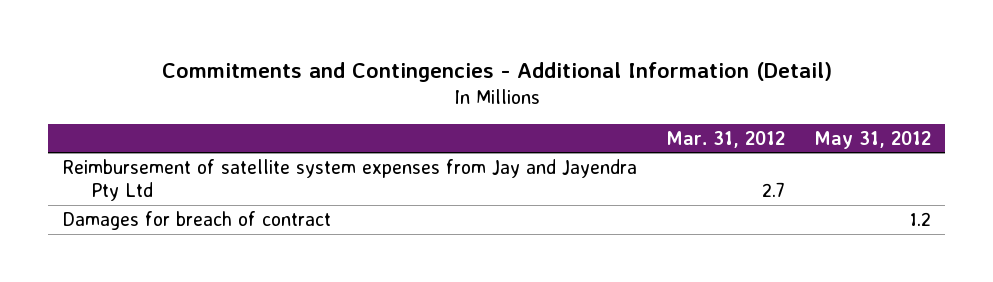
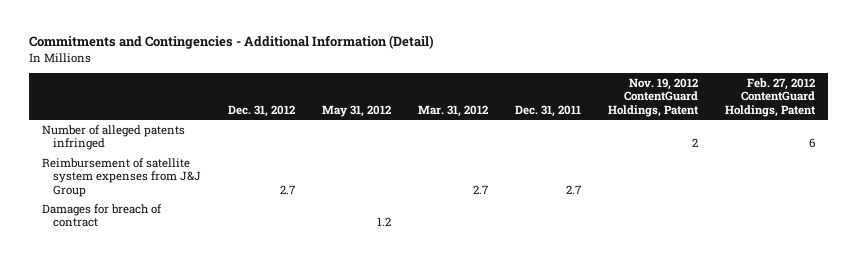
- | Mar. 31, 2012 | May 31, 2012
+ | Dec. 31, 2012 | May 31, 2012 | Mar. 31, 2012 | Dec. 31, 2011 | Nov. 19, 2012 ContentGuard Holdings, Patent | Feb. 27, 2012 ContentGuard Holdings, Patent
- Reimbursement of satellite system expenses from Jay and Jayendra Pty Ltd | 2.7 |
+ Number of alleged patents infringed | | | | | 2 | 6
+ Reimbursement of satellite system expenses from J&J Group | 2.7 | | 2.7 | 2.7 | |

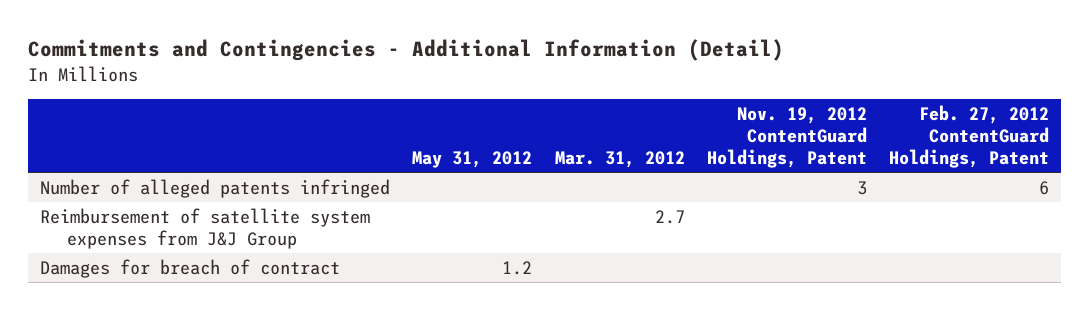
- | Dec. 31, 2012 | May 31, 2012 | Mar. 31, 2012 | Dec. 31, 2011 | Nov. 19, 2012 ContentGuard Holdings, Patent | Feb. 27, 2012 ContentGuard Holdings, Patent
+ | May 31, 2012 | Mar. 31, 2012 | Nov. 19, 2012 ContentGuard Holdings, Patent | Feb. 27, 2012 ContentGuard Holdings, Patent
- Number of alleged patents infringed | | | | | 2 | 6
+ Number of alleged patents infringed | | | 3 | 6

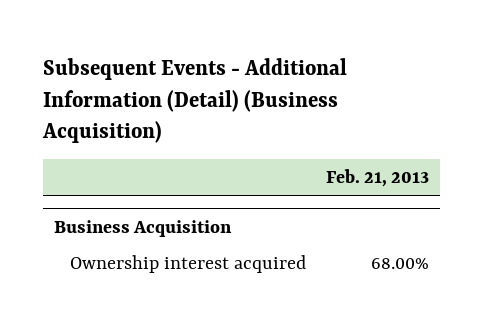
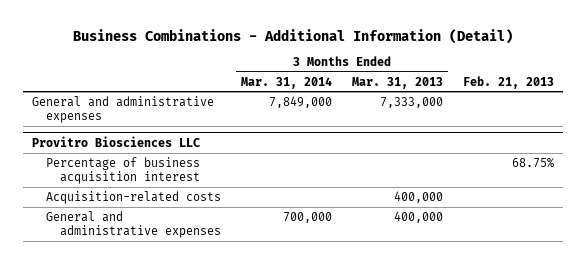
- Subsequent Events - Additional Information (Detail) (Business Acquisition)
+ Business Combinations - Additional Information (Detail)
- | Feb. 21, 2013
+ | 3 Months Ended Mar. 31, 2014 | 3 Months Ended Mar. 31, 2013 | Feb. 21, 2013
- Business Acquisition
- Ownership interest acquired | 68.00%
+ General and administrative expenses | 7,849,000 | 7,333,000 |
+ Provitro Biosciences LLC
+ Percentage of business acquisition interest | | | 68.75%
+ Acquisition-related costs | | 400,000 |
+ General and administrative expenses | 700,000 | 400,000 |

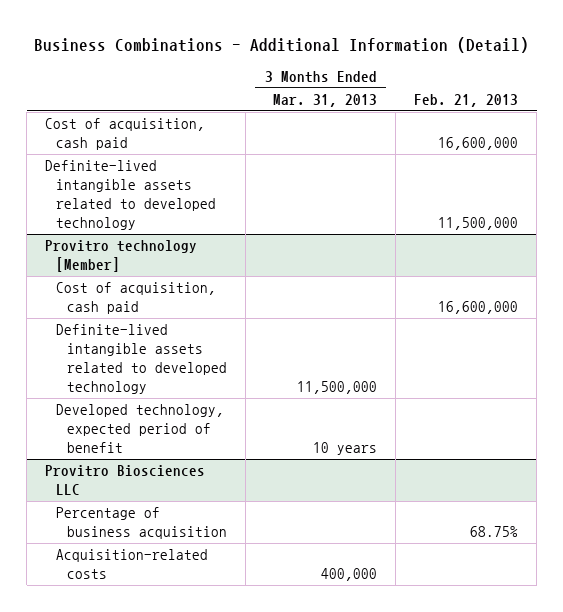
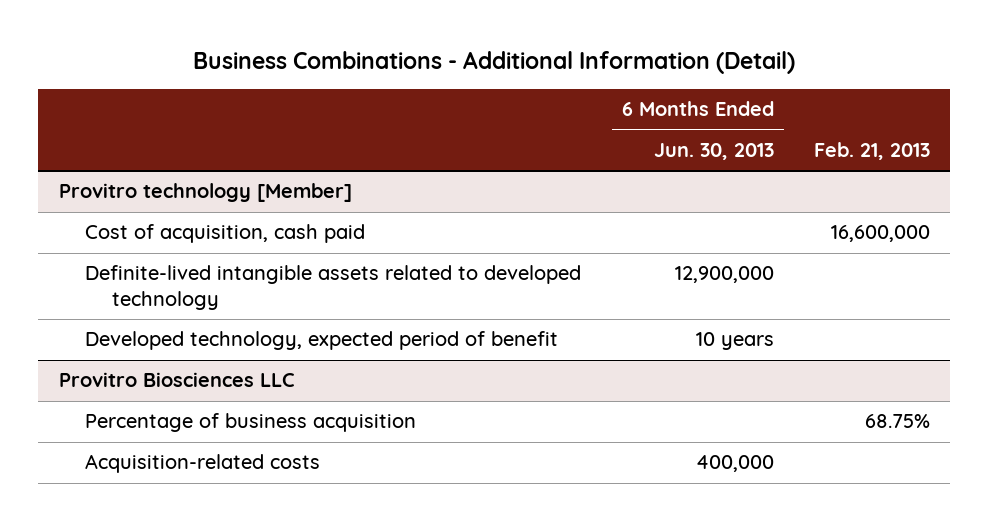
- | 3 Months Ended Mar. 31, 2013 | Feb. 21, 2013
+ | 6 Months Ended Jun. 30, 2013 | Feb. 21, 2013
- Cost of acquisition, cash paid | | 16,600,000
- Definite-lived intangible assets related to developed technology | | 11,500,000

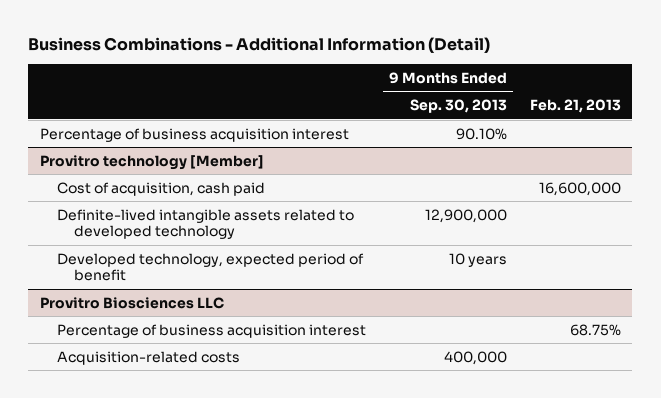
- | 6 Months Ended Jun. 30, 2013 | Feb. 21, 2013
+ | 9 Months Ended Sep. 30, 2013 | Feb. 21, 2013
+ Percentage of business acquisition interest | 90.10% |
@ Provitro Biosciences LLC
- Percentage of business acquisition | | 68.75%
+ Percentage of business acquisition interest | | 68.75%

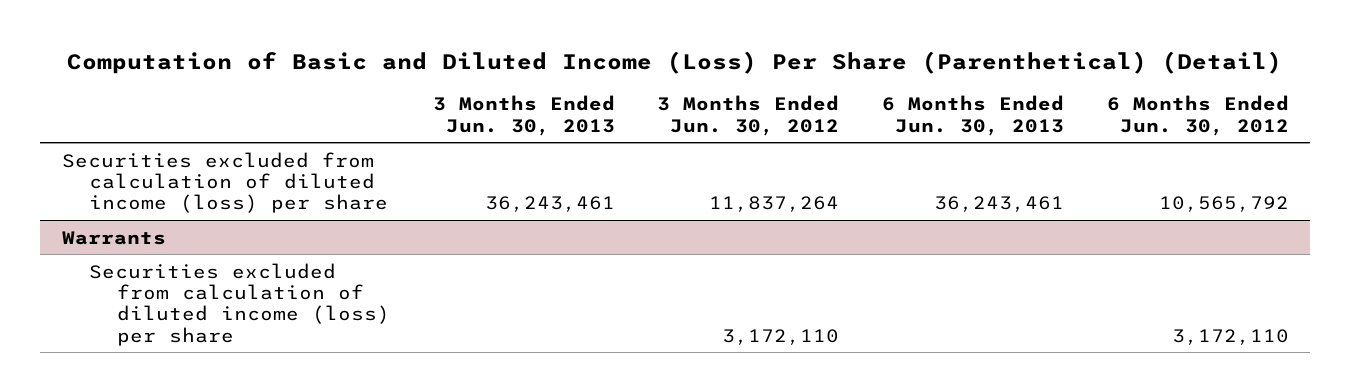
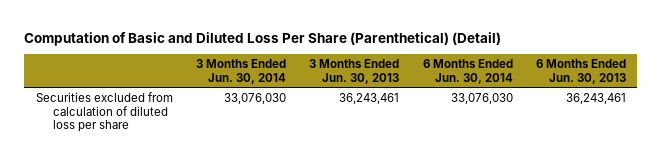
- Computation of Basic and Diluted Income (Loss) Per Share (Parenthetical) (Detail)
+ Computation of Basic and Diluted Loss Per Share (Parenthetical) (Detail)
- | 3 Months Ended Jun. 30, 2013 | 3 Months Ended Jun. 30, 2012 | 6 Months Ended Jun. 30, 2013 | 6 Months Ended Jun. 30, 2012
+ | 3 Months Ended Jun. 30, 2014 | 3 Months Ended Jun. 30, 2013 | 6 Months Ended Jun. 30, 2014 | 6 Months Ended Jun. 30, 2013
- Securities excluded from calculation of diluted income (loss) per share | 36,243,461 | 11,837,264 | 36,243,461 | 10,565,792
- Warrants
- Securities excluded from calculation of diluted income (loss) per share | | 3,172,110 | | 3,172,110
+ Securities excluded from calculation of diluted loss per share | 33,076,030 | 36,243,461 | 33,076,030 | 36,243,461

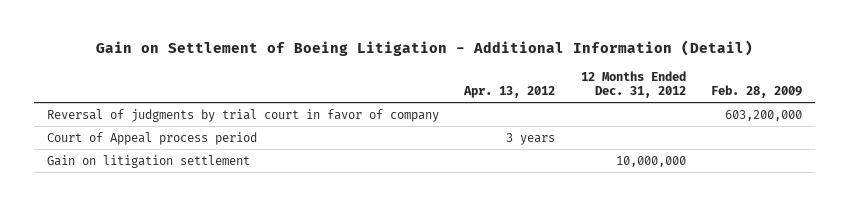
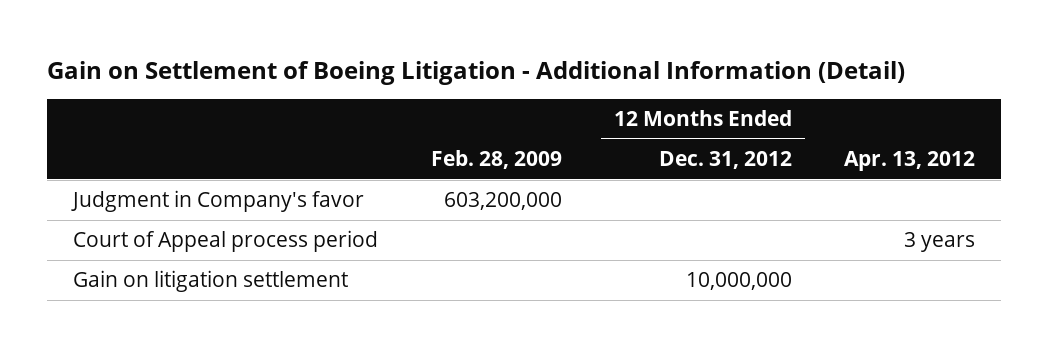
- | Apr. 13, 2012 | 12 Months Ended Dec. 31, 2012 | Feb. 28, 2009
+ | Feb. 28, 2009 | 12 Months Ended Dec. 31, 2012 | Apr. 13, 2012
- Reversal of judgments by trial court in favor of company | | | 603,200,000
+ Judgment in Company's favor | 603,200,000 | |

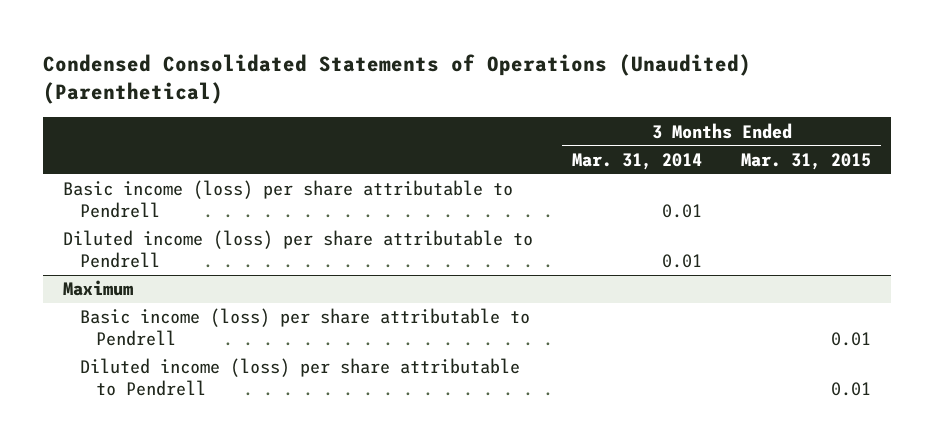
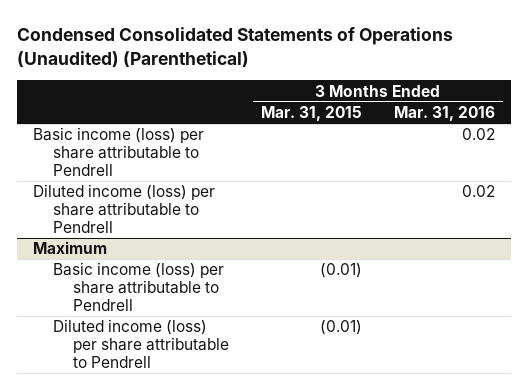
- | 3 Months Ended Mar. 31, 2014 | 3 Months Ended Mar. 31, 2015
+ | 3 Months Ended Mar. 31, 2015 | 3 Months Ended Mar. 31, 2016
@ Maximum
- Basic income (loss) per share attributable to Pendrell | | 0.01
- Diluted income (loss) per share attributable to Pendrell | | 0.01
+ Basic income (loss) per share attributable to Pendrell | (0.01) |
+ Diluted income (loss) per share attributable to Pendrell | (0.01) |

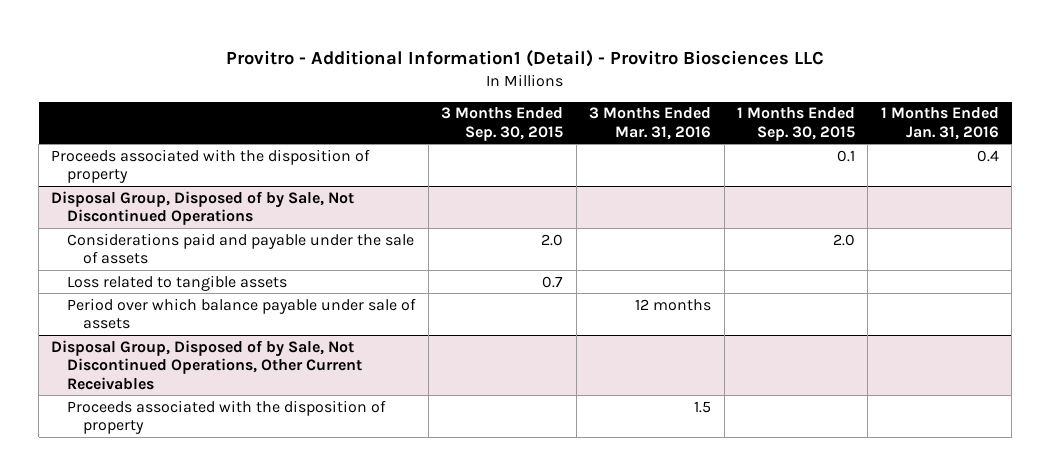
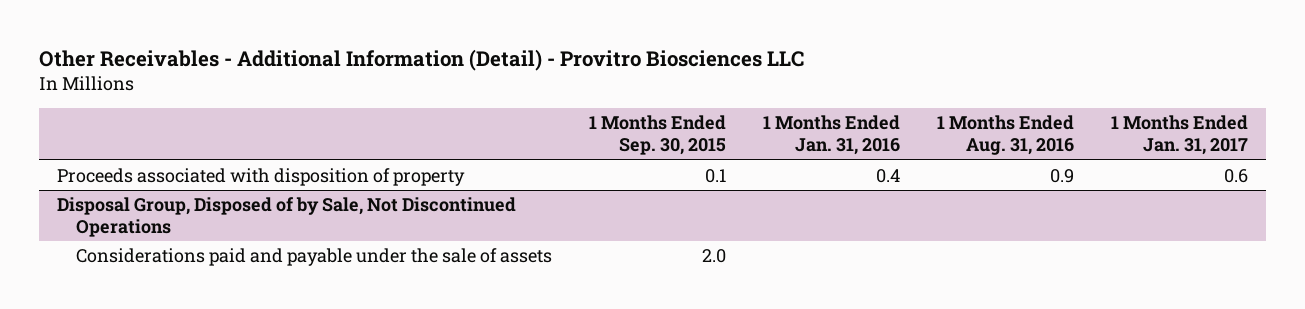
- Provitro - Additional Information1 (Detail) - Provitro Biosciences LLC
+ Other Receivables - Additional Information (Detail) - Provitro Biosciences LLC
- | 3 Months Ended Sep. 30, 2015 | 3 Months Ended Mar. 31, 2016 | 1 Months Ended Sep. 30, 2015 | 1 Months Ended Jan. 31, 2016
+ | 1 Months Ended Sep. 30, 2015 | 1 Months Ended Jan. 31, 2016 | 1 Months Ended Aug. 31, 2016 | 1 Months Ended Jan. 31, 2017
- Proceeds associated with the disposition of property | | | 0.1 | 0.4
+ Proceeds associated with disposition of property | 0.1 | 0.4 | 0.9 | 0.6
@ Disposal Group, Disposed of by Sale, Not Discontinued Operations
- Loss related to tangible assets | 0.7 | | |
- Period over which balance payable under sale of assets | | 12 months | |
- Disposal Group, Disposed of by Sale, Not Discontinued Operations, Other Current Receivables
- Proceeds associated with the disposition of property | | 1.5 | |

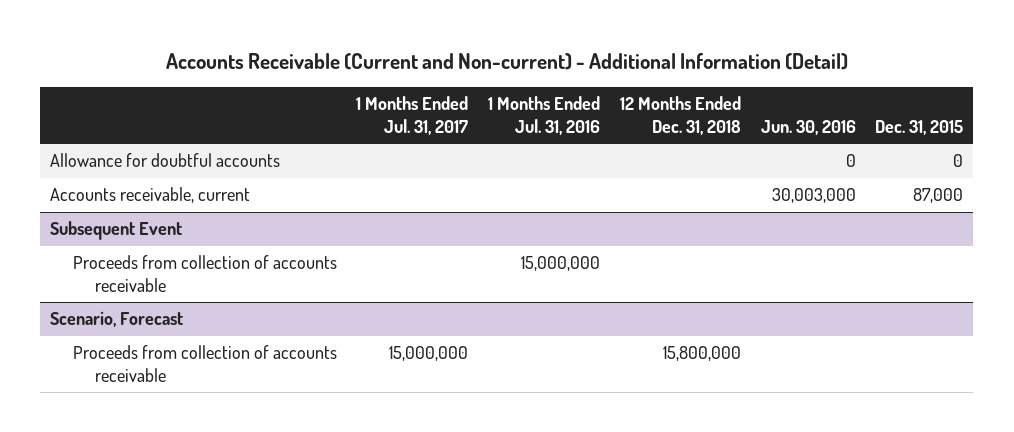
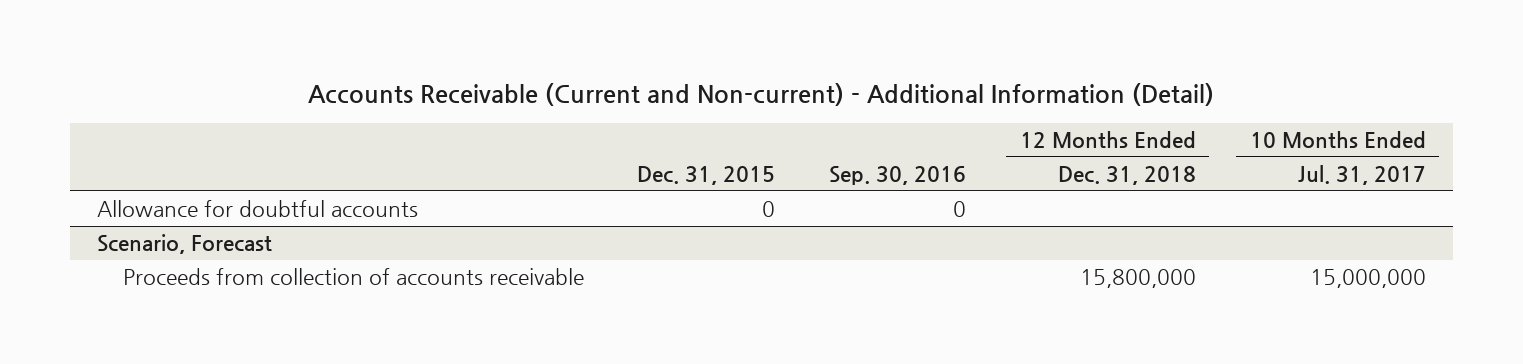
- | 1 Months Ended Jul. 31, 2017 | 1 Months Ended Jul. 31, 2016 | 12 Months Ended Dec. 31, 2018 | Jun. 30, 2016 | Dec. 31, 2015
+ | Dec. 31, 2015 | Sep. 30, 2016 | 12 Months Ended Dec. 31, 2018 | 10 Months Ended Jul. 31, 2017
- Accounts receivable, current | | | | 30,003,000 | 87,000
- Subsequent Event
- Proceeds from collection of accounts receivable | | 15,000,000 | | |

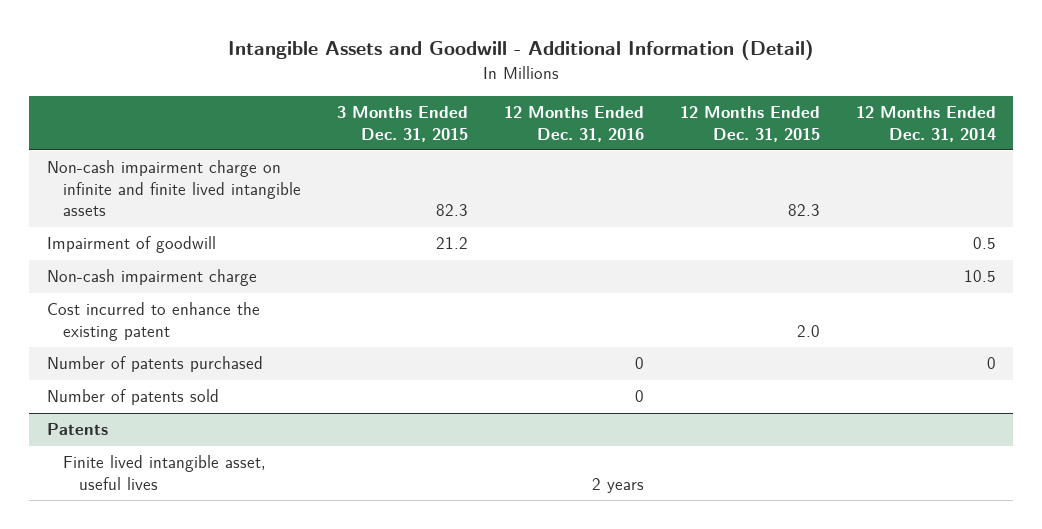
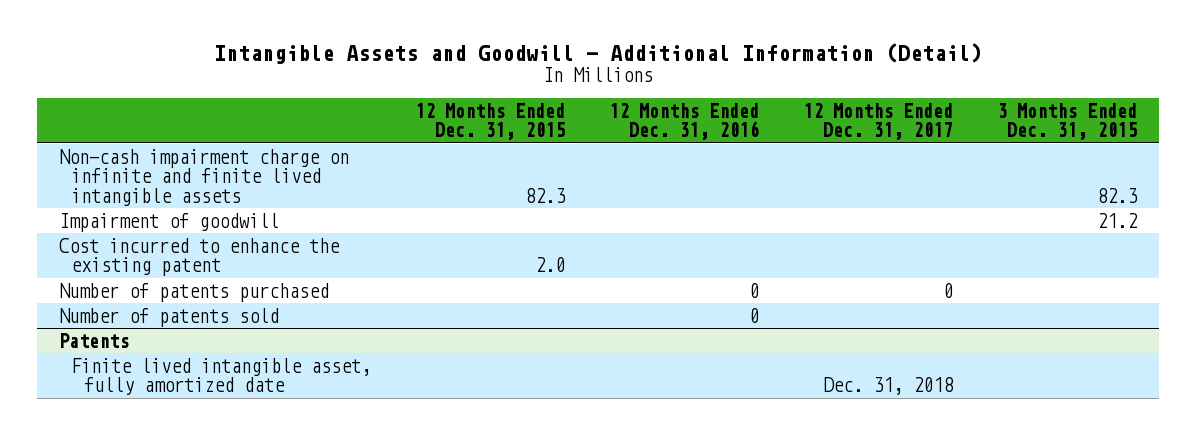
- | 3 Months Ended Dec. 31, 2015 | 12 Months Ended Dec. 31, 2016 | 12 Months Ended Dec. 31, 2015 | 12 Months Ended Dec. 31, 2014
+ | 12 Months Ended Dec. 31, 2015 | 12 Months Ended Dec. 31, 2016 | 12 Months Ended Dec. 31, 2017 | 3 Months Ended Dec. 31, 2015
- Non-cash impairment charge | | | | 10.5
@ Patents
- Finite lived intangible asset, useful lives | | 2 years | |
+ Finite lived intangible asset, fully amortized date | | | Dec. 31, 2018 |

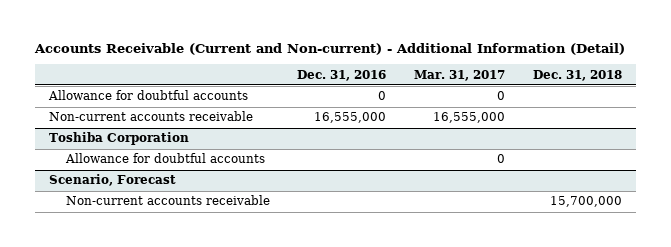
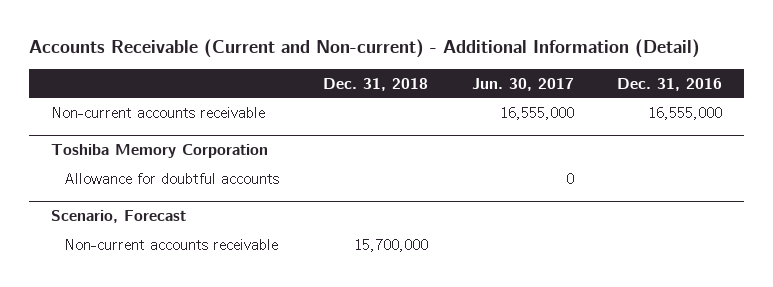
- | Dec. 31, 2016 | Mar. 31, 2017 | Dec. 31, 2018
+ | Dec. 31, 2018 | Jun. 30, 2017 | Dec. 31, 2016
- Allowance for doubtful accounts | 0 | 0 |
- Toshiba Corporation
- Allowance for doubtful accounts | | 0 |
+ Toshiba Memory Corporation
+ Allowance for doubtful accounts | | 0 |

